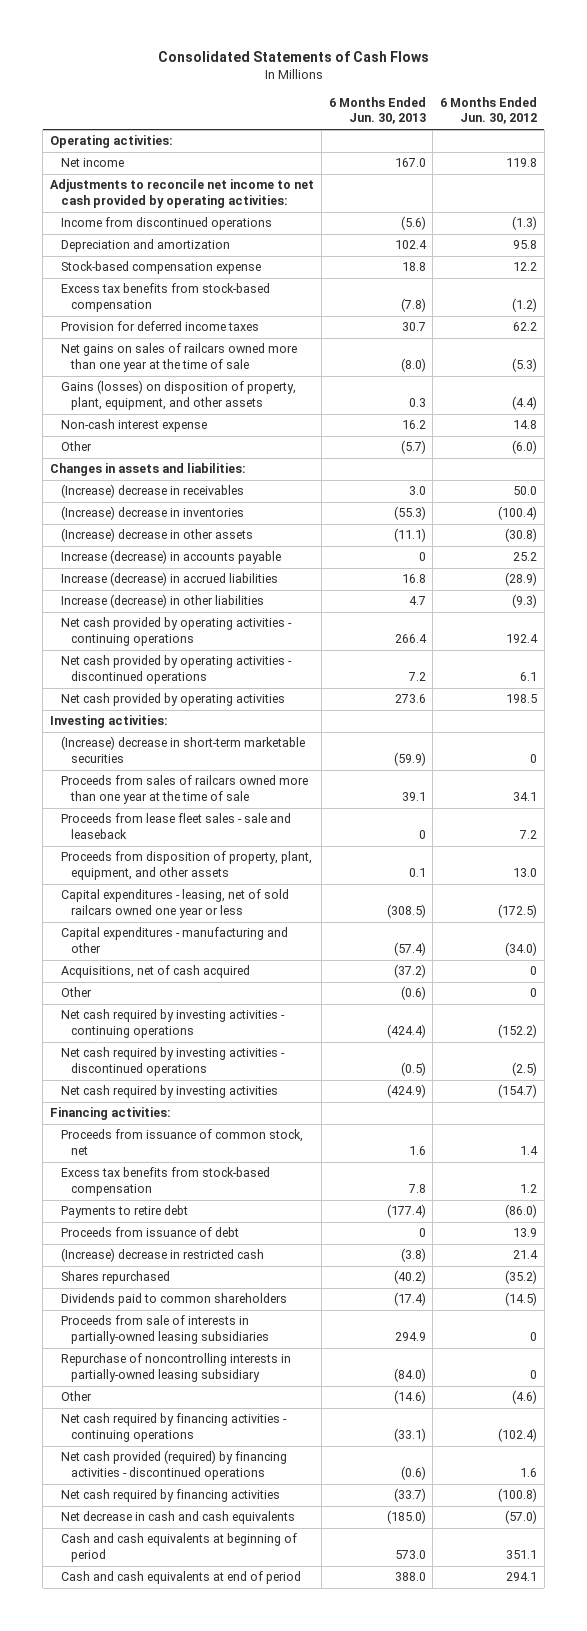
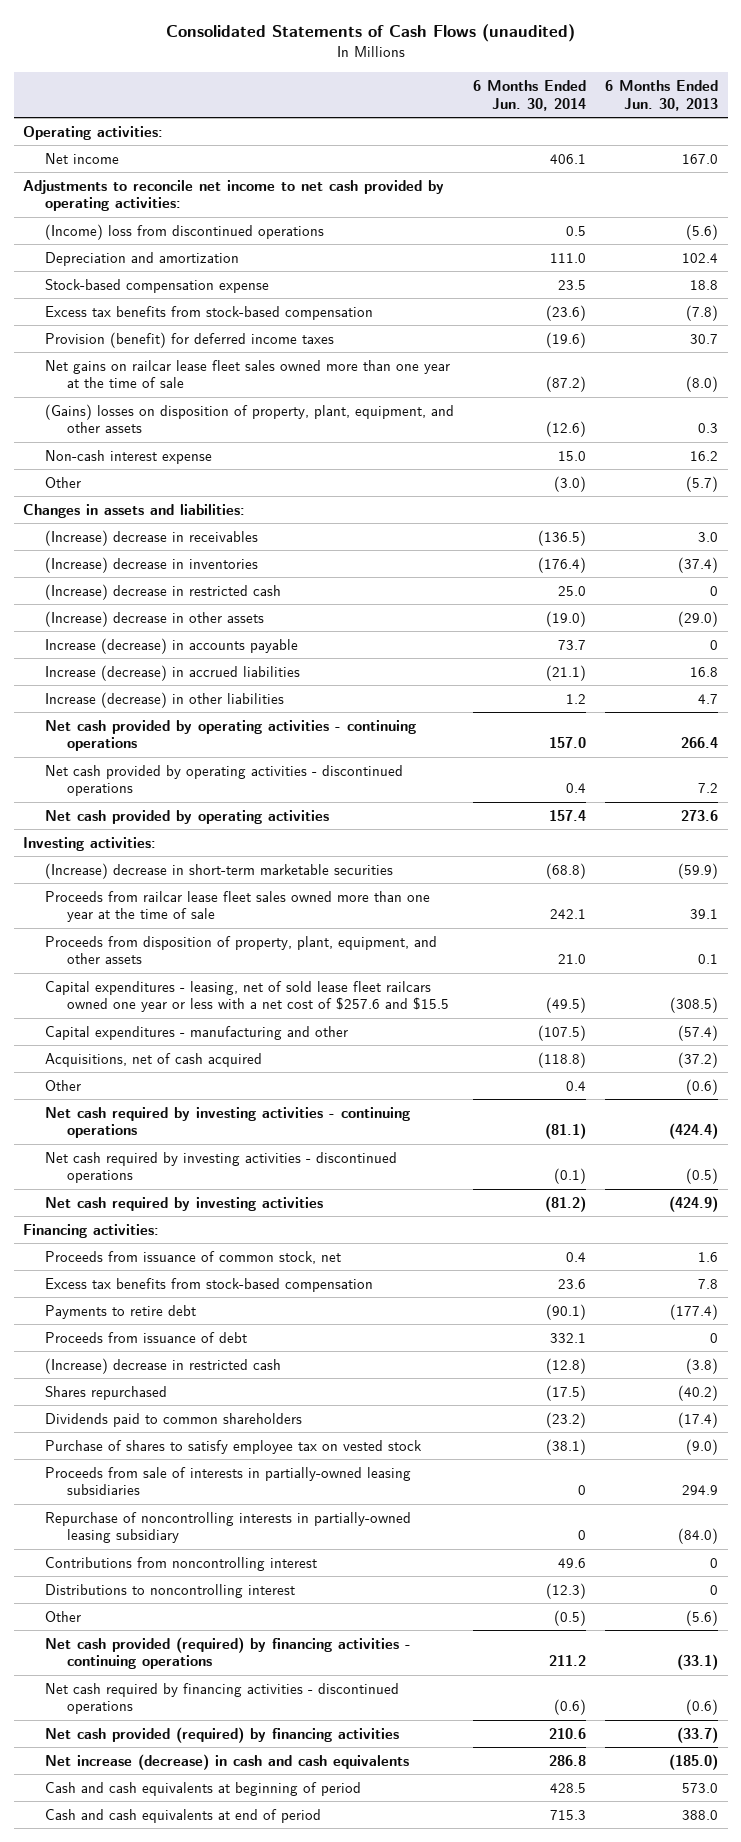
- Consolidated Statements of Cash Flows
+ Consolidated Statements of Cash Flows (unaudited)
- | 6 Months Ended Jun. 30, 2013 | 6 Months Ended Jun. 30, 2012
+ | 6 Months Ended Jun. 30, 2014 | 6 Months Ended Jun. 30, 2013
- Income from discontinued operations | (5.6) | (1.3)
+ (Income) loss from discontinued operations | 0.5 | (5.6)
- Provision for deferred income taxes | 30.7 | 62.2
- Net gains on sales of railcars owned more than one year at the time of sale | (8.0) | (5.3)
- Gains (losses) on disposition of property, plant, equipment, and other assets | 0.3 | (4.4)
+ Provision (benefit) for deferred income taxes | (19.6) | 30.7
+ Net gains on railcar lease fleet sales owned more than one year at the time of sale | (87.2) | (8.0)
+ (Gains) losses on disposition of property, plant, equipment, and other assets | (12.6) | 0.3
- (Increase) decrease in inventories | (55.3) | (100.4)
- (Increase) decrease in other assets | (11.1) | (30.8)
+ (Increase) decrease in inventories | (176.4) | (37.4)
+ (Increase) decrease in restricted cash | 25.0 | 0
+ (Increase) decrease in other assets | (19.0) | (29.0)
- Proceeds from sales of railcars owned more than one year at the time of sale | 39.1 | 34.1
- Proceeds from lease fleet sales - sale and leaseback | 0 | 7.2
+ Proceeds from railcar lease fleet sales owned more than one year at the time of sale | 242.1 | 39.1
- Capital expenditures - leasing, net of sold railcars owned one year or less | (308.5) | (172.5)
+ Capital expenditures - leasing, net of sold lease fleet railcars owned one year or less with a net cost of $257.6 and $15.5 | (49.5) | (308.5)
+ Purchase of shares to satisfy employee tax on vested stock | (38.1) | (9.0)
- Other | (14.6) | (4.6)
- Net cash required by financing activities - continuing operations | (33.1) | (102.4)
- Net cash provided (required) by financing activities - discontinued operations | (0.6) | 1.6
- Net cash required by financing activities | (33.7) | (100.8)
- Net decrease in cash and cash equivalents | (185.0) | (57.0)
+ Contributions from noncontrolling interest | 49.6 | 0
+ Distributions to noncontrolling interest | (12.3) | 0
+ Other | (0.5) | (5.6)
+ Net cash provided (required) by financing activities - continuing operations | 211.2 | (33.1)
+ Net cash required by financing activities - discontinued operations | (0.6) | (0.6)
+ Net cash provided (required) by financing activities | 210.6 | (33.7)
+ Net increase (decrease) in cash and cash equivalents | 286.8 | (185.0)

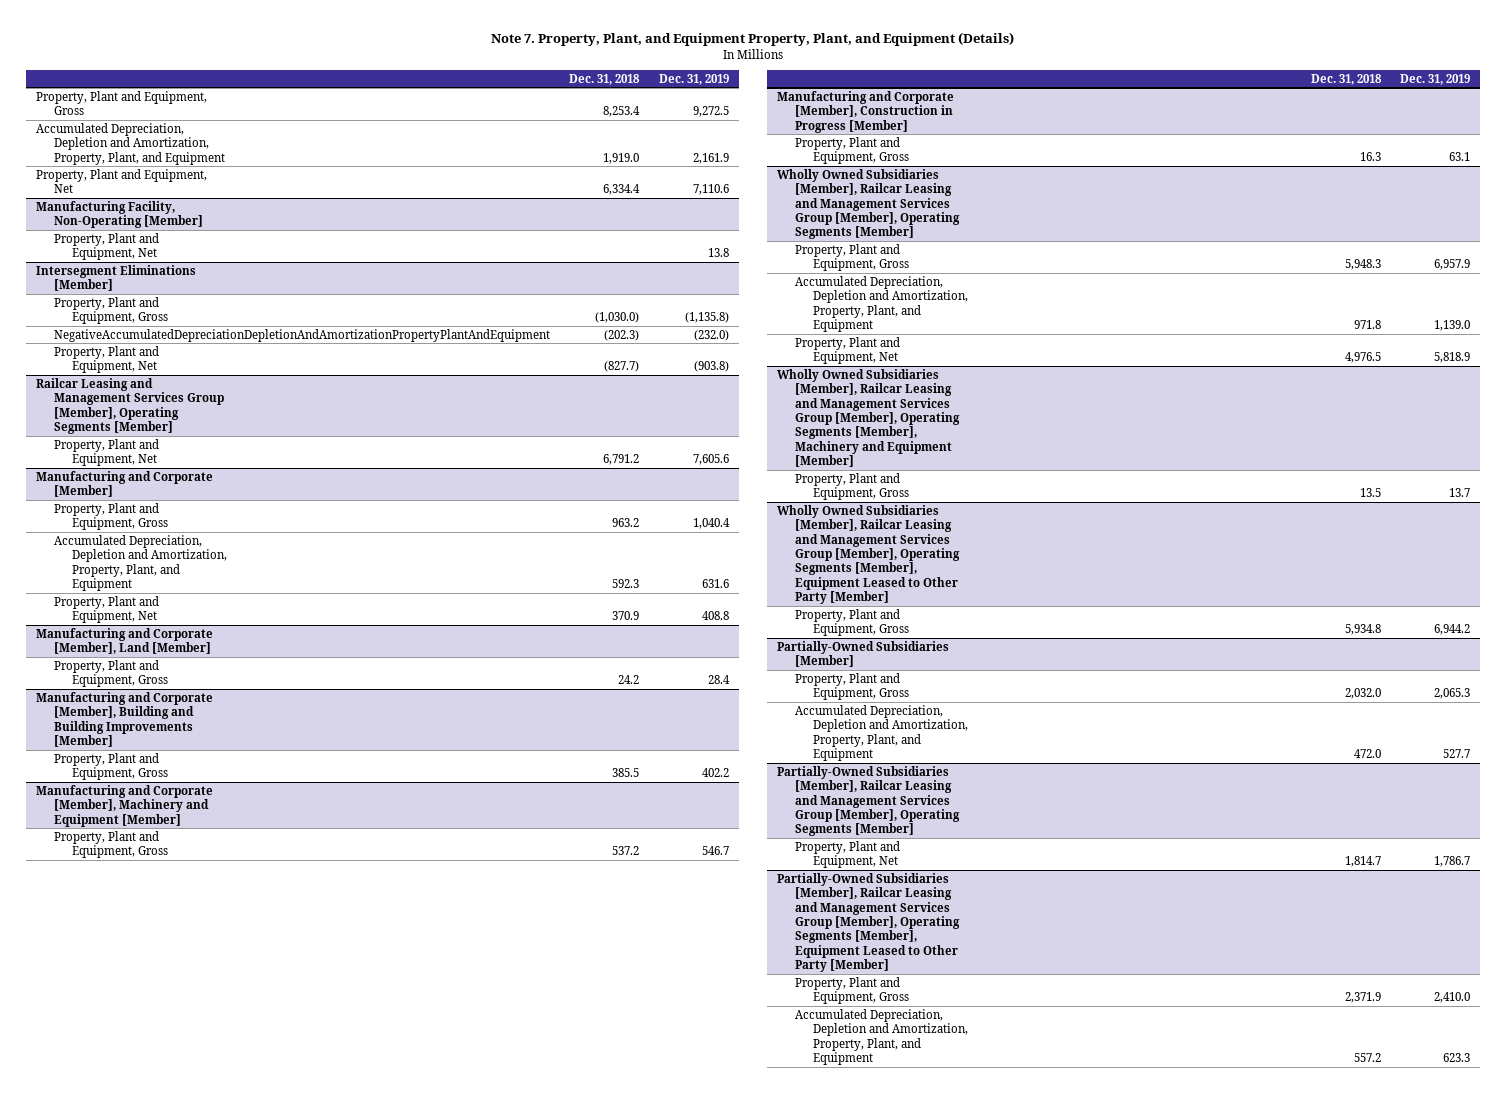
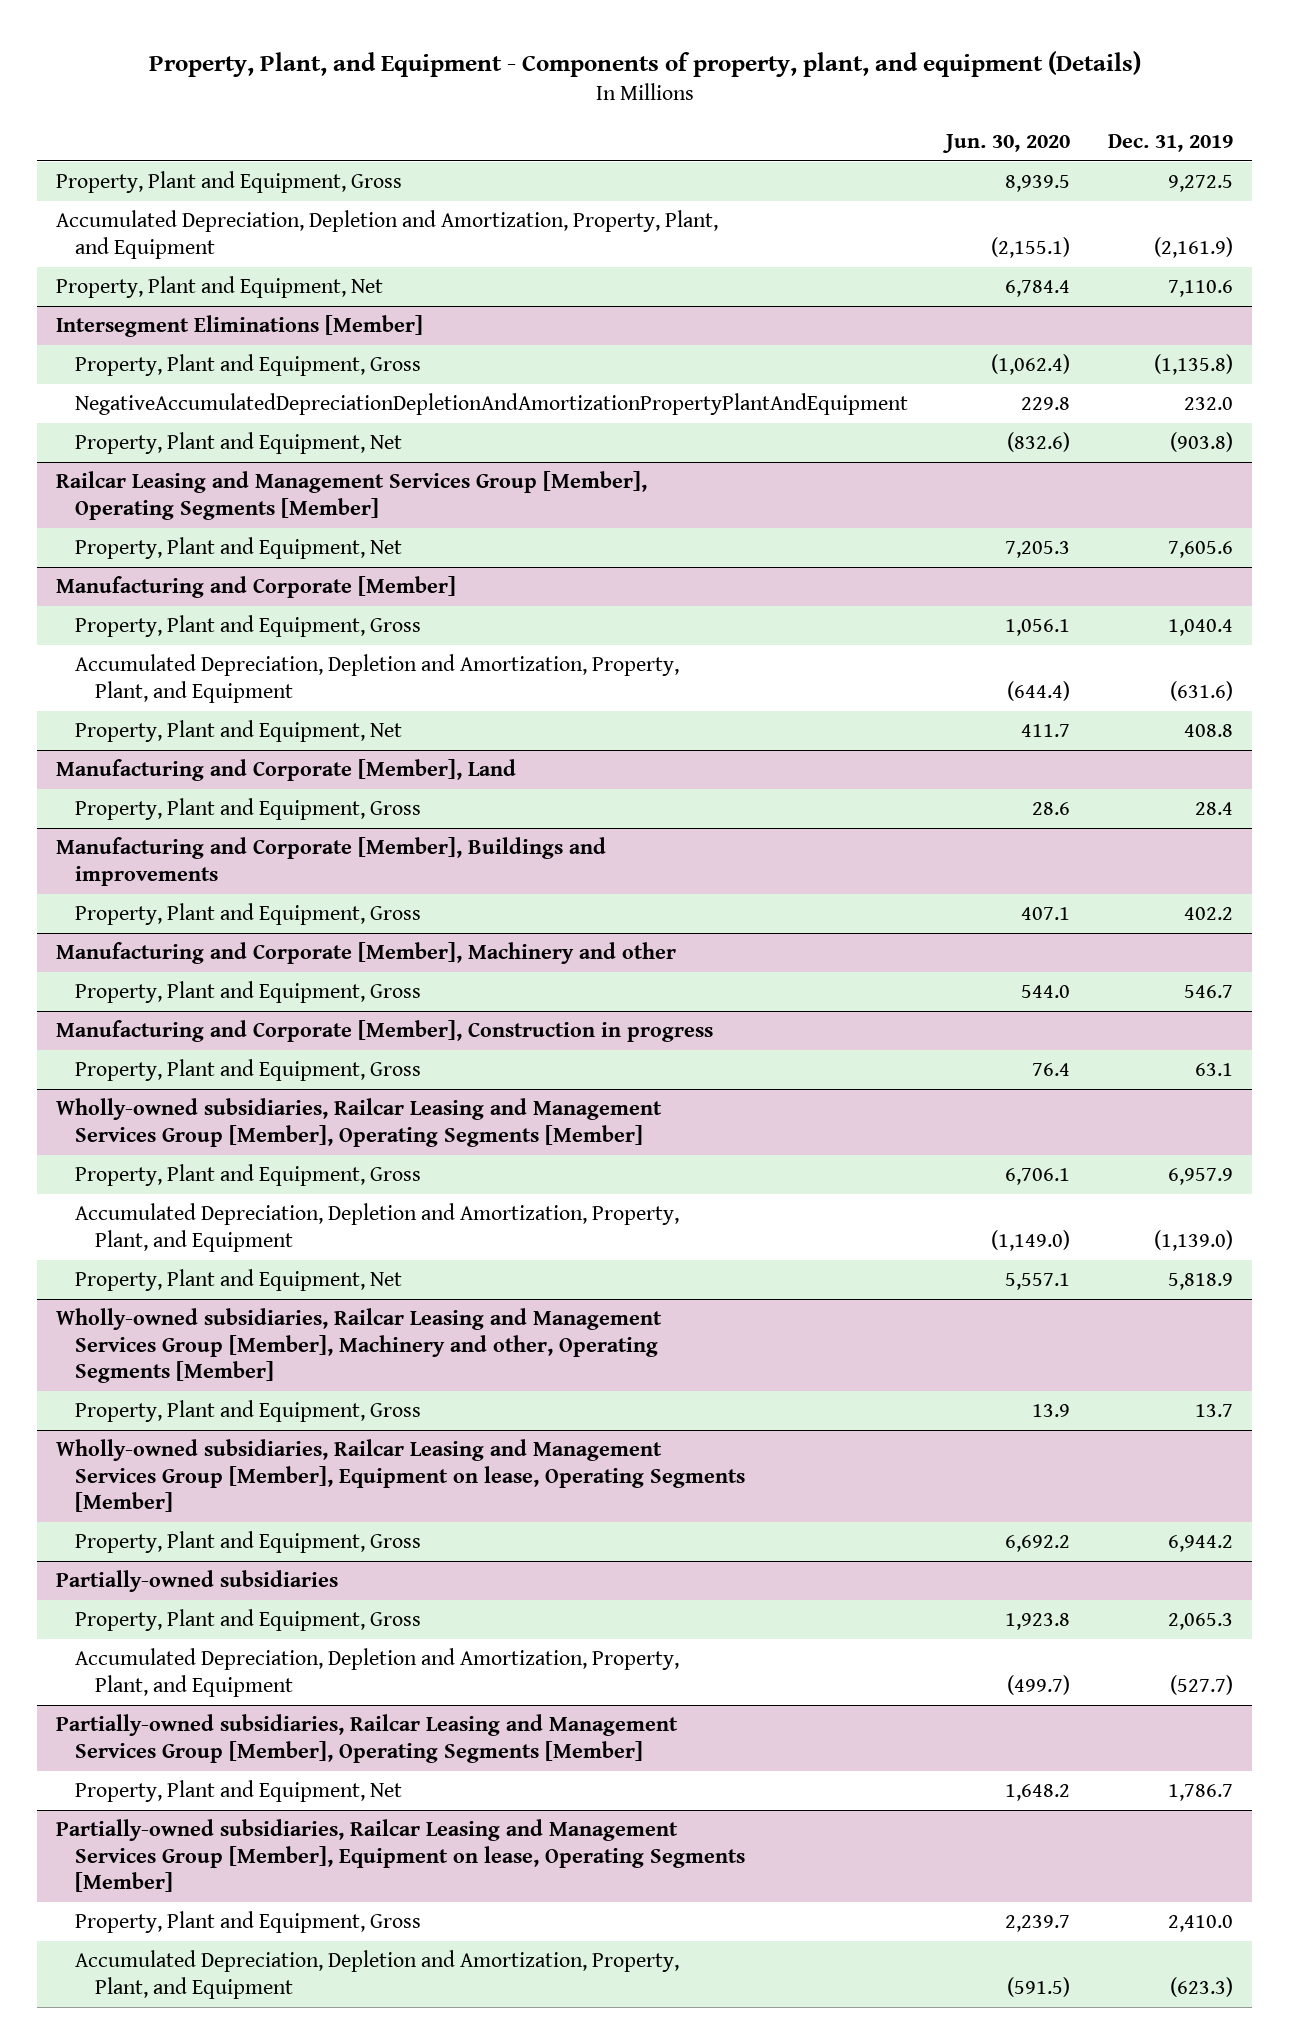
- Note 7. Property, Plant, and Equipment Property, Plant, and Equipment (Details)
+ Property, Plant, and Equipment - Components of property, plant, and equipment (Details)
- | Dec. 31, 2018 | Dec. 31, 2019
+ | Jun. 30, 2020 | Dec. 31, 2019
- Accumulated Depreciation, Depletion and Amortization, Property, Plant, and Equipment | 1,919.0 | 2,161.9
+ Accumulated Depreciation, Depletion and Amortization, Property, Plant, and Equipment | (2,155.1) | (2,161.9)
- Manufacturing Facility, Non-Operating [Member]
- Property, Plant and Equipment, Net | | 13.8
@ Intersegment Eliminations [Member]
- NegativeAccumulatedDepreciationDepletionAndAmortizationPropertyPlantAndEquipment | (202.3) | (232.0)
+ NegativeAccumulatedDepreciationDepletionAndAmortizationPropertyPlantAndEquipment | 229.8 | 232.0
@ Manufacturing and Corporate [Member]
- Accumulated Depreciation, Depletion and Amortization, Property, Plant, and Equipment | 592.3 | 631.6
+ Accumulated Depreciation, Depletion and Amortization, Property, Plant, and Equipment | (644.4) | (631.6)
- Manufacturing and Corporate [Member], Land [Member]
+ Manufacturing and Corporate [Member], Land
- Manufacturing and Corporate [Member], Building and Building Improvements [Member]
+ Manufacturing and Corporate [Member], Buildings and improvements
- Manufacturing and Corporate [Member], Machinery and Equipment [Member]
+ Manufacturing and Corporate [Member], Machinery and other
- Manufacturing and Corporate [Member], Construction in Progress [Member]
+ Manufacturing and Corporate [Member], Construction in progress
- Wholly Owned Subsidiaries [Member], Railcar Leasing and Management Services Group [Member], Operating Segments [Member]
+ Wholly-owned subsidiaries, Railcar Leasing and Management Services Group [Member], Operating Segments [Member]
- Accumulated Depreciation, Depletion and Amortization, Property, Plant, and Equipment | 971.8 | 1,139.0
+ Accumulated Depreciation, Depletion and Amortization, Property, Plant, and Equipment | (1,149.0) | (1,139.0)
- Wholly Owned Subsidiaries [Member], Railcar Leasing and Management Services Group [Member], Operating Segments [Member], Machinery and Equipment [Member]
+ Wholly-owned subsidiaries, Railcar Leasing and Management Services Group [Member], Machinery and other, Operating Segments [Member]
- Wholly Owned Subsidiaries [Member], Railcar Leasing and Management Services Group [Member], Operating Segments [Member], Equipment Leased to Other Party [Member]
+ Wholly-owned subsidiaries, Railcar Leasing and Management Services Group [Member], Equipment on lease, Operating Segments [Member]
- Partially-Owned Subsidiaries [Member]
+ Partially-owned subsidiaries
- Accumulated Depreciation, Depletion and Amortization, Property, Plant, and Equipment | 472.0 | 527.7
- Partially-Owned Subsidiaries [Member], Railcar Leasing and Management Services Group [Member], Operating Segments [Member]
+ Accumulated Depreciation, Depletion and Amortization, Property, Plant, and Equipment | (499.7) | (527.7)
+ Partially-owned subsidiaries, Railcar Leasing and Management Services Group [Member], Operating Segments [Member]
- Partially-Owned Subsidiaries [Member], Railcar Leasing and Management Services Group [Member], Operating Segments [Member], Equipment Leased to Other Party [Member]
+ Partially-owned subsidiaries, Railcar Leasing and Management Services Group [Member], Equipment on lease, Operating Segments [Member]
- Accumulated Depreciation, Depletion and Amortization, Property, Plant, and Equipment | 557.2 | 623.3
+ Accumulated Depreciation, Depletion and Amortization, Property, Plant, and Equipment | (591.5) | (623.3)

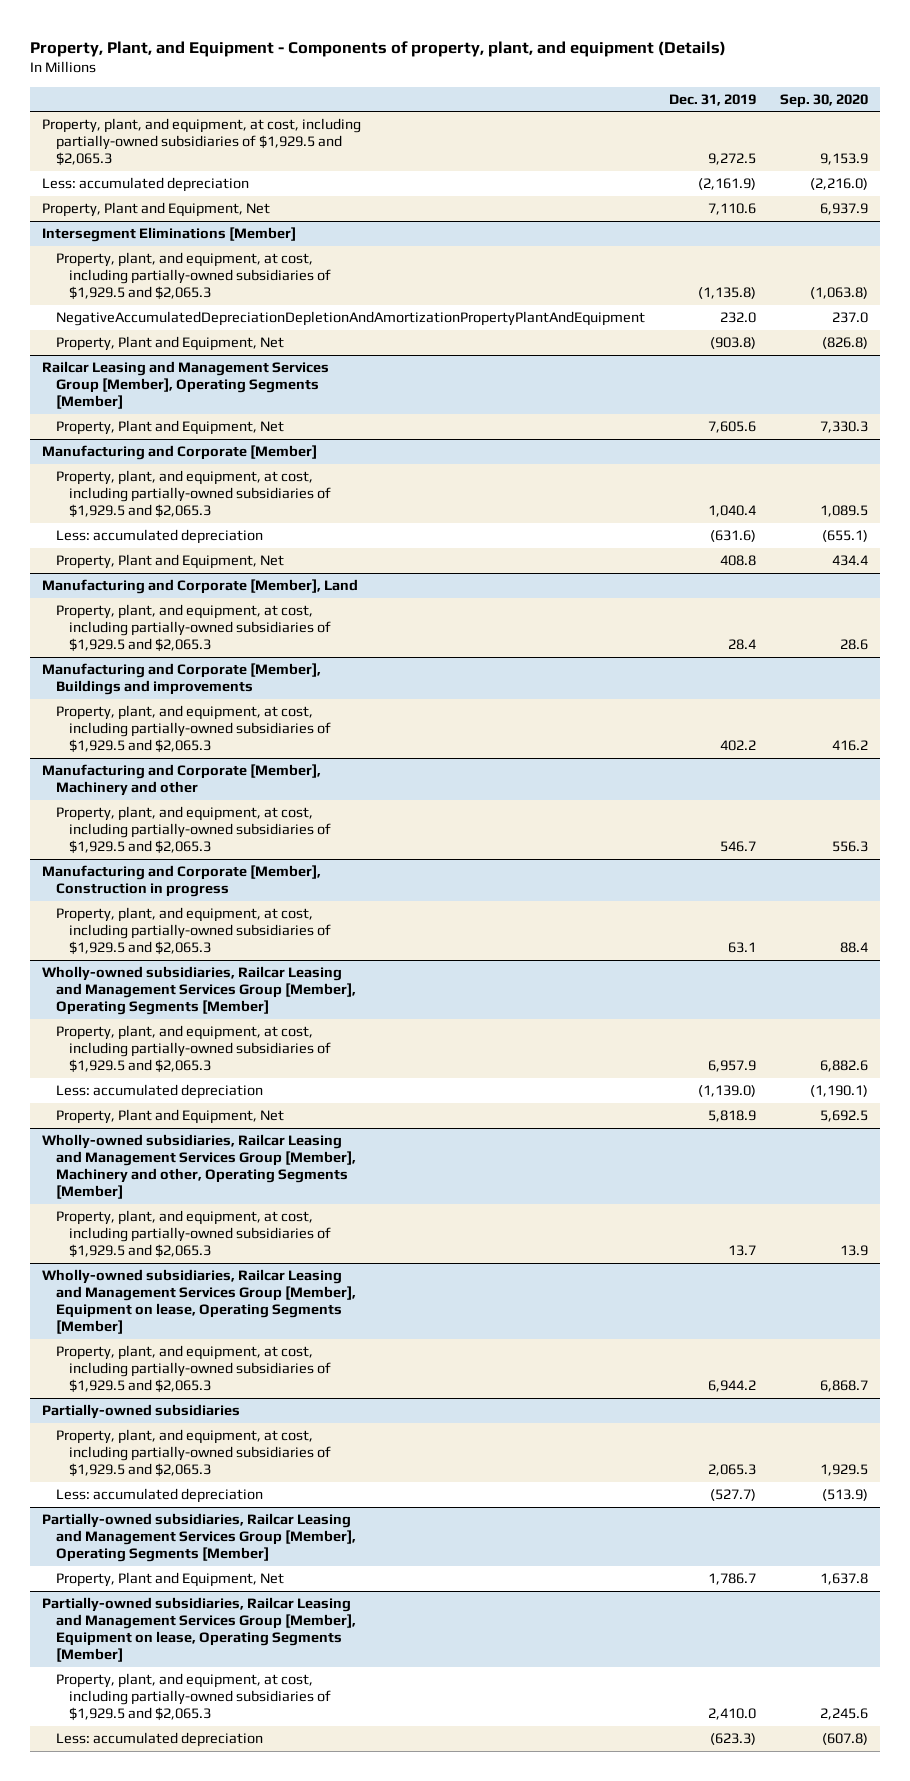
- | Jun. 30, 2020 | Dec. 31, 2019
+ | Dec. 31, 2019 | Sep. 30, 2020
- Property, Plant and Equipment, Gross | 8,939.5 | 9,272.5
- Accumulated Depreciation, Depletion and Amortization, Property, Plant, and Equipment | (2,155.1) | (2,161.9)
+ Property, plant, and equipment, at cost, including partially-owned subsidiaries of $1,929.5 and $2,065.3 | 9,272.5 | 9,153.9
+ Less: accumulated depreciation | (2,161.9) | (2,216.0)
@ Intersegment Eliminations [Member]
- Property, Plant and Equipment, Gross | (1,062.4) | (1,135.8)
+ Property, plant, and equipment, at cost, including partially-owned subsidiaries of $1,929.5 and $2,065.3 | (1,135.8) | (1,063.8)
@ Manufacturing and Corporate [Member]
- Property, Plant and Equipment, Gross | 1,056.1 | 1,040.4
- Accumulated Depreciation, Depletion and Amortization, Property, Plant, and Equipment | (644.4) | (631.6)
+ Property, plant, and equipment, at cost, including partially-owned subsidiaries of $1,929.5 and $2,065.3 | 1,040.4 | 1,089.5
+ Less: accumulated depreciation | (631.6) | (655.1)
@ Manufacturing and Corporate [Member], Land
- Property, Plant and Equipment, Gross | 28.6 | 28.4
+ Property, plant, and equipment, at cost, including partially-owned subsidiaries of $1,929.5 and $2,065.3 | 28.4 | 28.6
@ Manufacturing and Corporate [Member], Buildings and improvements
- Property, Plant and Equipment, Gross | 407.1 | 402.2
+ Property, plant, and equipment, at cost, including partially-owned subsidiaries of $1,929.5 and $2,065.3 | 402.2 | 416.2
@ Manufacturing and Corporate [Member], Machinery and other
- Property, Plant and Equipment, Gross | 544.0 | 546.7
+ Property, plant, and equipment, at cost, including partially-owned subsidiaries of $1,929.5 and $2,065.3 | 546.7 | 556.3
@ Manufacturing and Corporate [Member], Construction in progress
- Property, Plant and Equipment, Gross | 76.4 | 63.1
+ Property, plant, and equipment, at cost, including partially-owned subsidiaries of $1,929.5 and $2,065.3 | 63.1 | 88.4
@ Wholly-owned subsidiaries, Railcar Leasing and Management Services Group [Member], Operating Segments [Member]
- Property, Plant and Equipment, Gross | 6,706.1 | 6,957.9
- Accumulated Depreciation, Depletion and Amortization, Property, Plant, and Equipment | (1,149.0) | (1,139.0)
+ Property, plant, and equipment, at cost, including partially-owned subsidiaries of $1,929.5 and $2,065.3 | 6,957.9 | 6,882.6
+ Less: accumulated depreciation | (1,139.0) | (1,190.1)
@ Wholly-owned subsidiaries, Railcar Leasing and Management Services Group [Member], Machinery and other, Operating Segments [Member]
- Property, Plant and Equipment, Gross | 13.9 | 13.7
+ Property, plant, and equipment, at cost, including partially-owned subsidiaries of $1,929.5 and $2,065.3 | 13.7 | 13.9
@ Wholly-owned subsidiaries, Railcar Leasing and Management Services Group [Member], Equipment on lease, Operating Segments [Member]
- Property, Plant and Equipment, Gross | 6,692.2 | 6,944.2
+ Property, plant, and equipment, at cost, including partially-owned subsidiaries of $1,929.5 and $2,065.3 | 6,944.2 | 6,868.7
@ Partially-owned subsidiaries
- Property, Plant and Equipment, Gross | 1,923.8 | 2,065.3
- Accumulated Depreciation, Depletion and Amortization, Property, Plant, and Equipment | (499.7) | (527.7)
+ Property, plant, and equipment, at cost, including partially-owned subsidiaries of $1,929.5 and $2,065.3 | 2,065.3 | 1,929.5
+ Less: accumulated depreciation | (527.7) | (513.9)
@ Partially-owned subsidiaries, Railcar Leasing and Management Services Group [Member], Equipment on lease, Operating Segments [Member]
- Property, Plant and Equipment, Gross | 2,239.7 | 2,410.0
- Accumulated Depreciation, Depletion and Amortization, Property, Plant, and Equipment | (591.5) | (623.3)
+ Property, plant, and equipment, at cost, including partially-owned subsidiaries of $1,929.5 and $2,065.3 | 2,410.0 | 2,245.6
+ Less: accumulated depreciation | (623.3) | (607.8)

